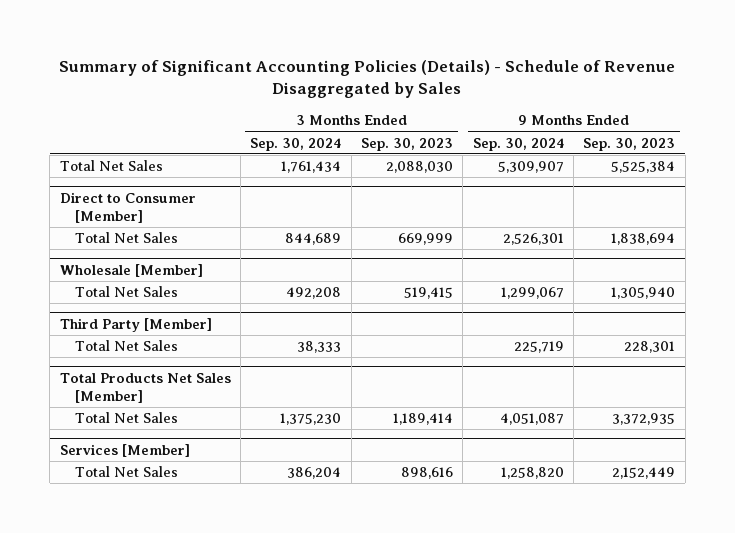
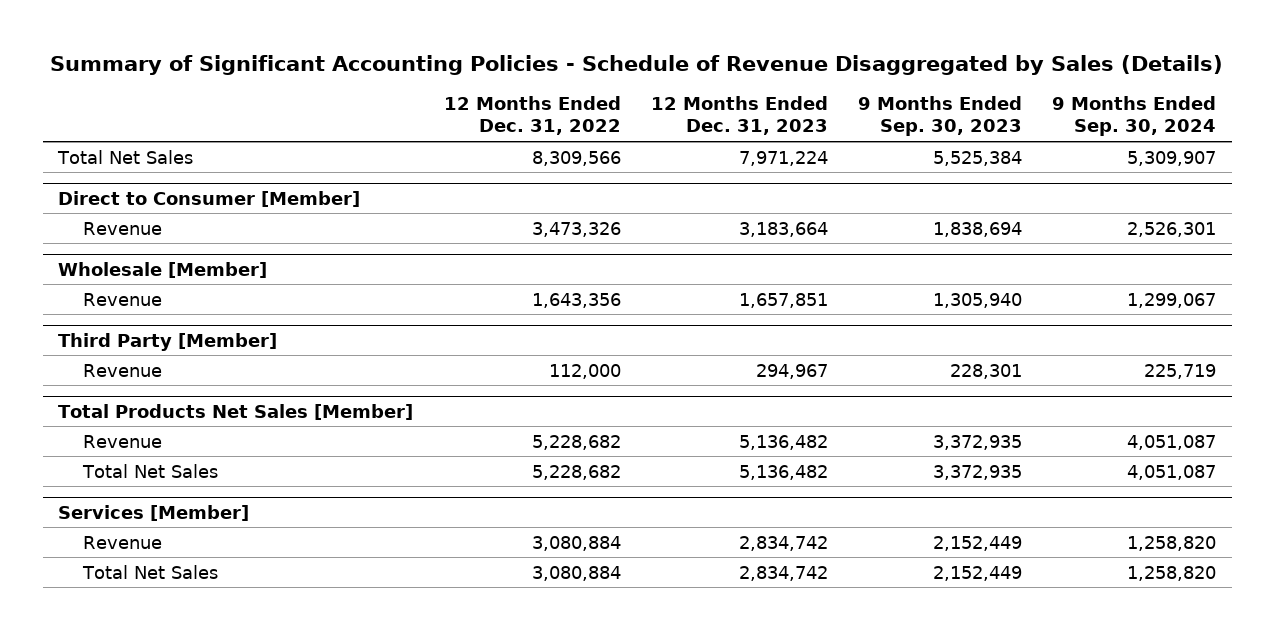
- Summary of Significant Accounting Policies (Details) - Schedule of Revenue Disaggregated by Sales
+ Summary of Significant Accounting Policies - Schedule of Revenue Disaggregated by Sales (Details)
- | 3 Months Ended Sep. 30, 2024 | 3 Months Ended Sep. 30, 2023 | 9 Months Ended Sep. 30, 2024 | 9 Months Ended Sep. 30, 2023
+ | 12 Months Ended Dec. 31, 2022 | 12 Months Ended Dec. 31, 2023 | 9 Months Ended Sep. 30, 2023 | 9 Months Ended Sep. 30, 2024
@ Direct to Consumer [Member]
- Total Net Sales | 844,689 | 669,999 | 2,526,301 | 1,838,694
+ Revenue | 3,473,326 | 3,183,664 | 1,838,694 | 2,526,301
@ Wholesale [Member]
- Total Net Sales | 492,208 | 519,415 | 1,299,067 | 1,305,940
+ Revenue | 1,643,356 | 1,657,851 | 1,305,940 | 1,299,067
@ Third Party [Member]
- Total Net Sales | 38,333 | | 225,719 | 228,301
+ Revenue | 112,000 | 294,967 | 228,301 | 225,719
@ Total Products Net Sales [Member]
+ Revenue | 5,228,682 | 5,136,482 | 3,372,935 | 4,051,087
@ Services [Member]
+ Revenue | 3,080,884 | 2,834,742 | 2,152,449 | 1,258,820

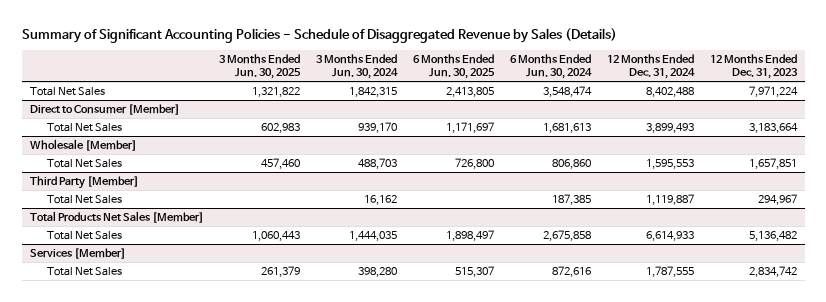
- Summary of Significant Accounting Policies - Schedule of Revenue Disaggregated by Sales (Details)
+ Summary of Significant Accounting Policies - Schedule of Disaggregated Revenue by Sales (Details)
- | 12 Months Ended Dec. 31, 2022 | 12 Months Ended Dec. 31, 2023 | 9 Months Ended Sep. 30, 2023 | 9 Months Ended Sep. 30, 2024
+ | 3 Months Ended Jun. 30, 2025 | 3 Months Ended Jun. 30, 2024 | 6 Months Ended Jun. 30, 2025 | 6 Months Ended Jun. 30, 2024 | 12 Months Ended Dec. 31, 2024 | 12 Months Ended Dec. 31, 2023
@ Direct to Consumer [Member]
- Revenue | 3,473,326 | 3,183,664 | 1,838,694 | 2,526,301
+ Total Net Sales | 602,983 | 939,170 | 1,171,697 | 1,681,613 | 3,899,493 | 3,183,664
@ Wholesale [Member]
- Revenue | 1,643,356 | 1,657,851 | 1,305,940 | 1,299,067
+ Total Net Sales | 457,460 | 488,703 | 726,800 | 806,860 | 1,595,553 | 1,657,851
@ Third Party [Member]
- Revenue | 112,000 | 294,967 | 228,301 | 225,719
+ Total Net Sales | | 16,162 | | 187,385 | 1,119,887 | 294,967
@ Total Products Net Sales [Member]
- Revenue | 5,228,682 | 5,136,482 | 3,372,935 | 4,051,087
@ Services [Member]
- Revenue | 3,080,884 | 2,834,742 | 2,152,449 | 1,258,820

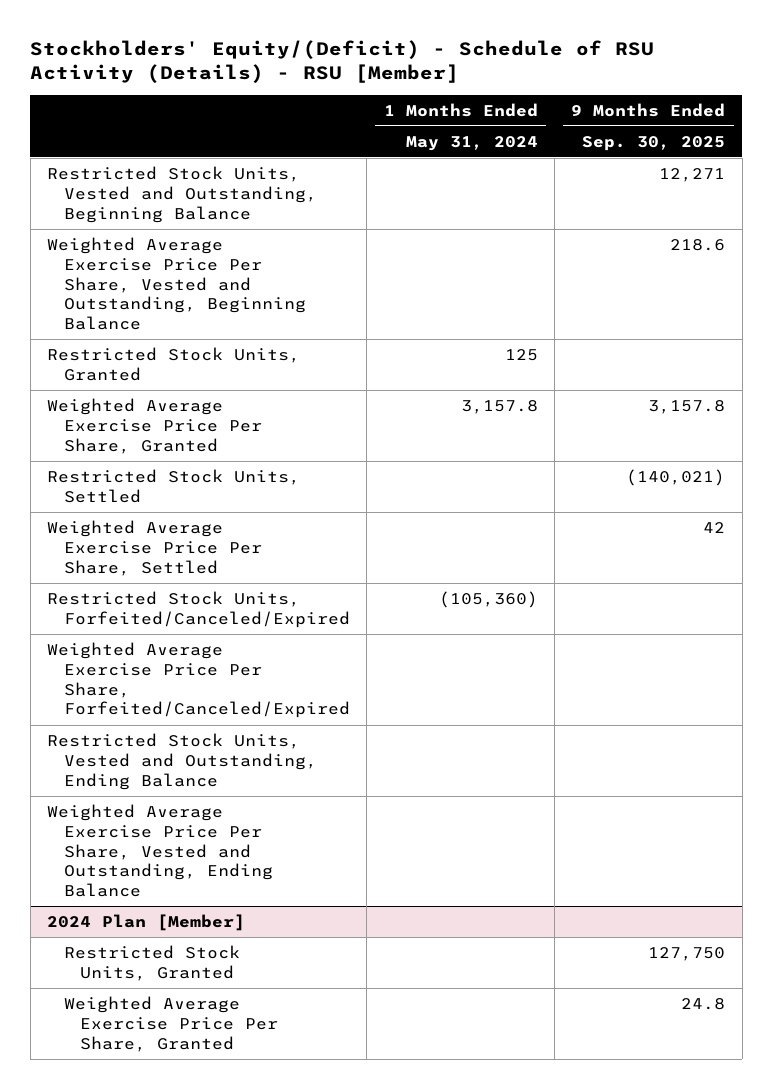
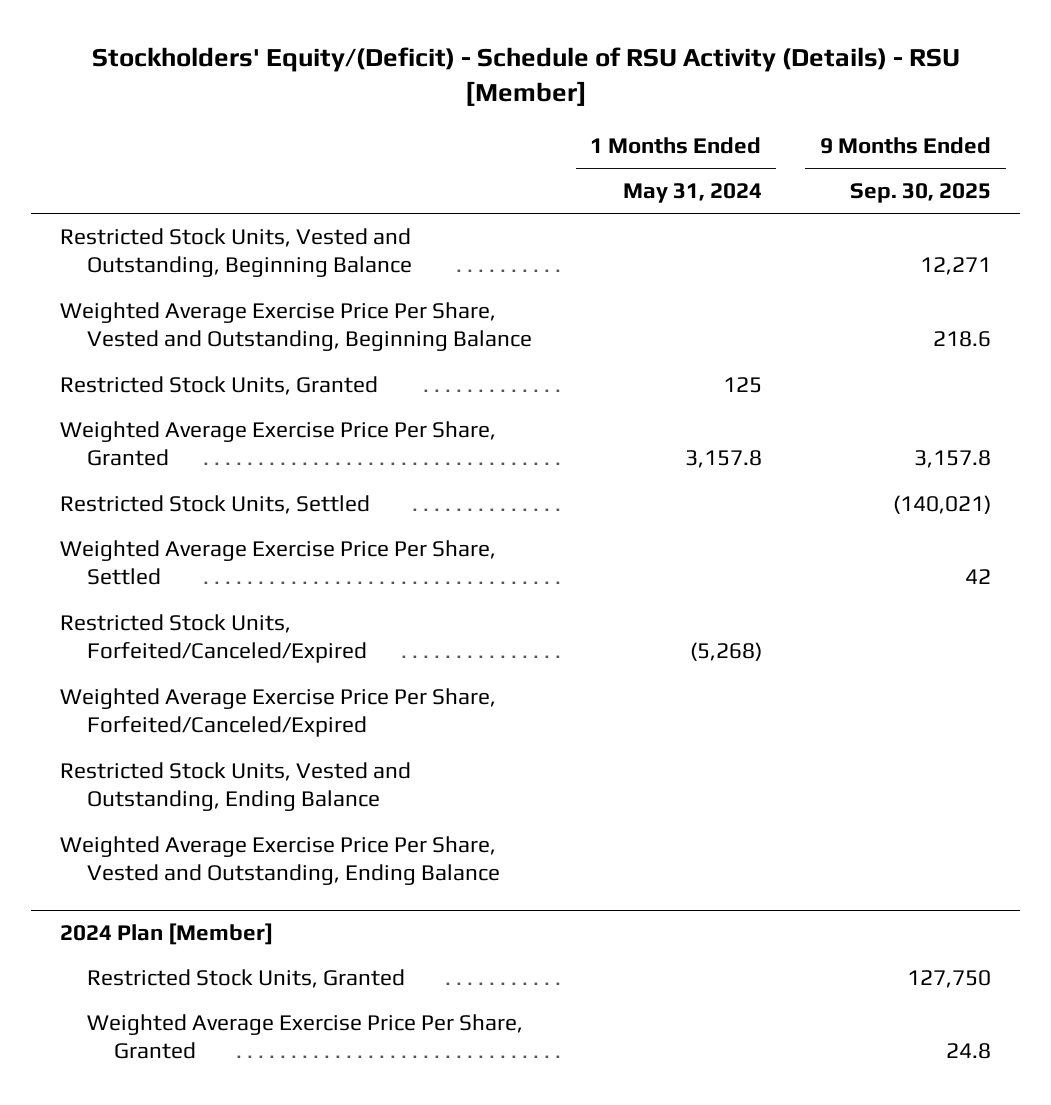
- Restricted Stock Units, Forfeited/Canceled/Expired | (105,360) |
+ Restricted Stock Units, Forfeited/Canceled/Expired | (5,268) |

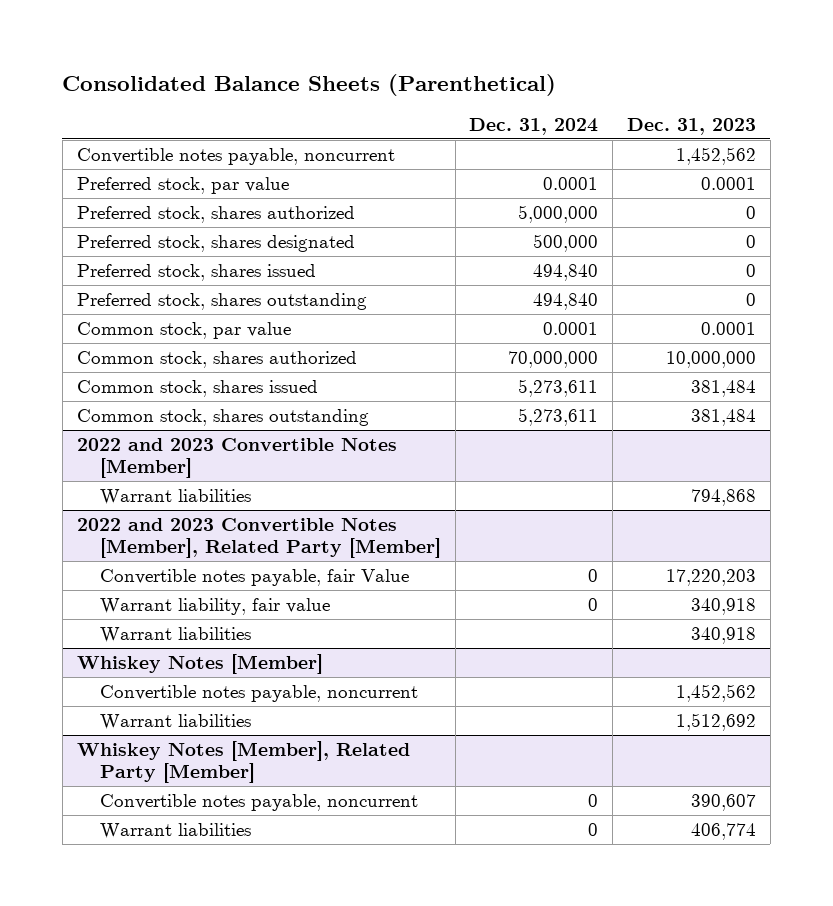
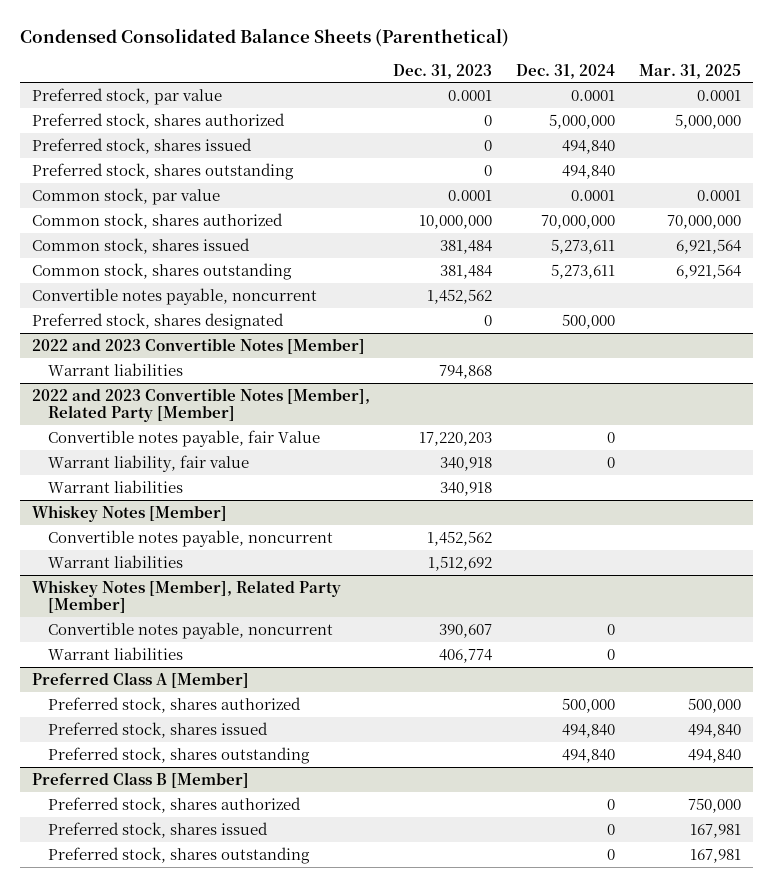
- Consolidated Balance Sheets (Parenthetical)
+ Condensed Consolidated Balance Sheets (Parenthetical)
- | Dec. 31, 2024 | Dec. 31, 2023
+ | Dec. 31, 2023 | Dec. 31, 2024 | Mar. 31, 2025
moved down: Convertible notes payable, noncurrent | 1,452,562 | |
moved down: Preferred stock, shares designated | 0 | 500,000 |
+ Preferred Class A [Member]
+ Preferred stock, shares authorized | | 500,000 | 500,000
+ Preferred stock, shares issued | | 494,840 | 494,840
+ Preferred stock, shares outstanding | | 494,840 | 494,840
+ Preferred Class B [Member]
+ Preferred stock, shares authorized | | 0 | 750,000
+ Preferred stock, shares issued | | 0 | 167,981
+ Preferred stock, shares outstanding | | 0 | 167,981

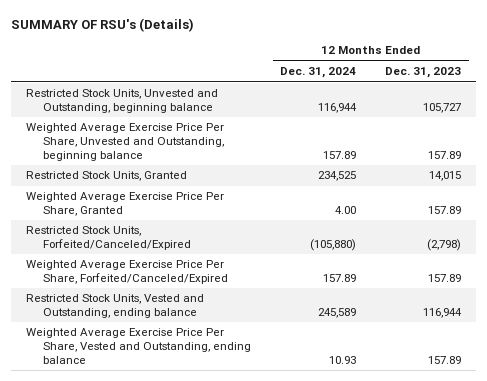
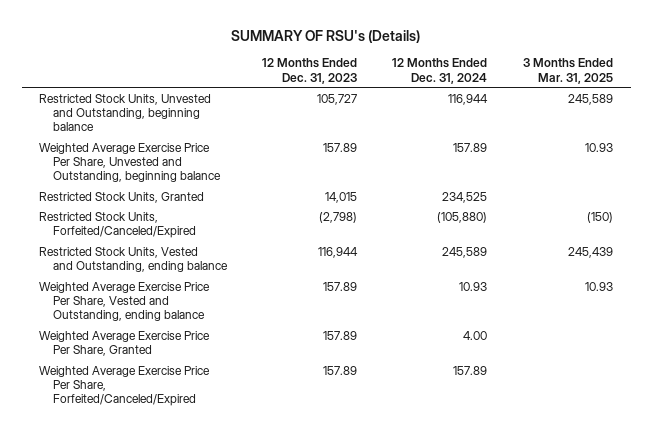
- | 12 Months Ended Dec. 31, 2024 | 12 Months Ended Dec. 31, 2023
+ | 12 Months Ended Dec. 31, 2023 | 12 Months Ended Dec. 31, 2024 | 3 Months Ended Mar. 31, 2025
moved down: Weighted Average Exercise Price Per Share, Granted | 157.89 | 4.00 |
moved down: Weighted Average Exercise Price Per Share, Forfeited/Canceled/Expired | 157.89 | 157.89 |

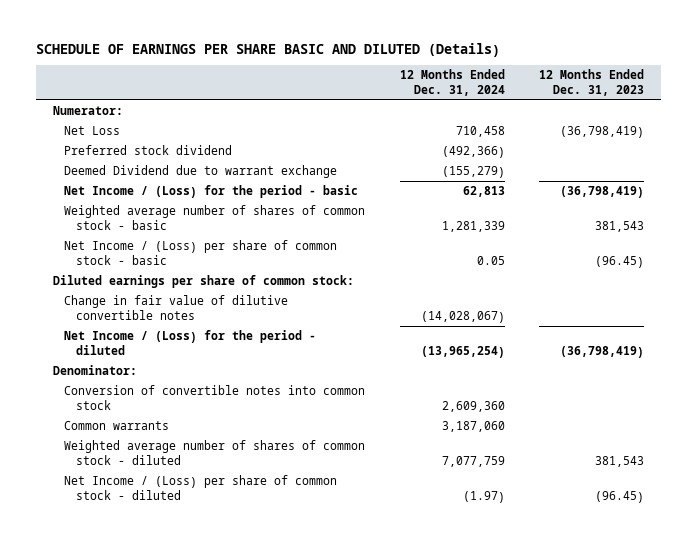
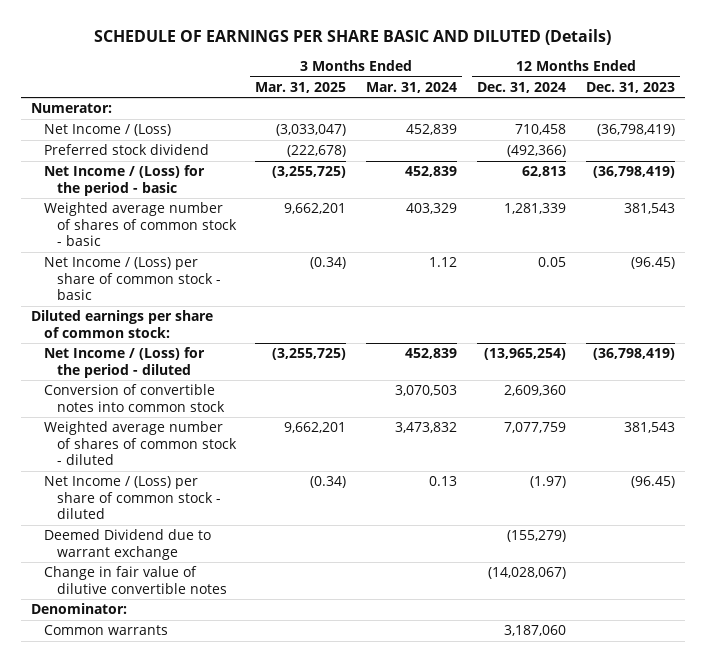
- | 12 Months Ended Dec. 31, 2024 | 12 Months Ended Dec. 31, 2023
+ | 3 Months Ended Mar. 31, 2025 | 3 Months Ended Mar. 31, 2024 | 12 Months Ended Dec. 31, 2024 | 12 Months Ended Dec. 31, 2023
- Net Loss | 710,458 | (36,798,419)
+ Net Income / (Loss) | (3,033,047) | 452,839 | 710,458 | (36,798,419)
moved down: Deemed Dividend due to warrant exchange | | | (155,279) |
moved down: Change in fair value of dilutive convertible notes | | | (14,028,067) |
moved down: Denominator:
moved down: Common warrants | | | 3,187,060 |

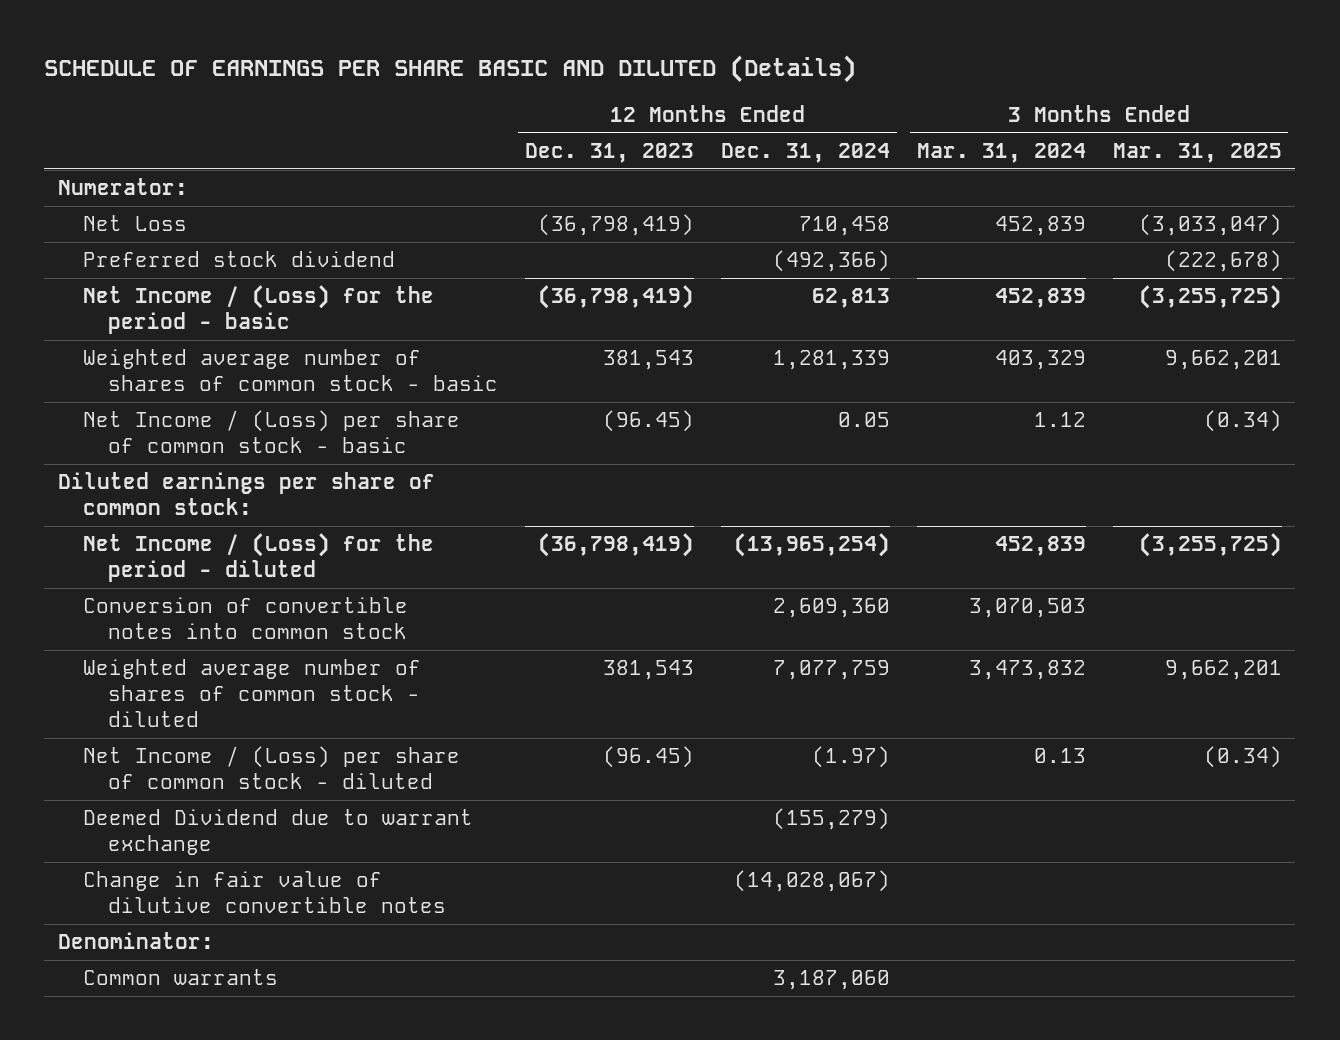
- | 3 Months Ended Mar. 31, 2025 | 3 Months Ended Mar. 31, 2024 | 12 Months Ended Dec. 31, 2024 | 12 Months Ended Dec. 31, 2023
+ | 12 Months Ended Dec. 31, 2023 | 12 Months Ended Dec. 31, 2024 | 3 Months Ended Mar. 31, 2024 | 3 Months Ended Mar. 31, 2025
- Net Income / (Loss) | (3,033,047) | 452,839 | 710,458 | (36,798,419)
+ Net Loss | (36,798,419) | 710,458 | 452,839 | (3,033,047)

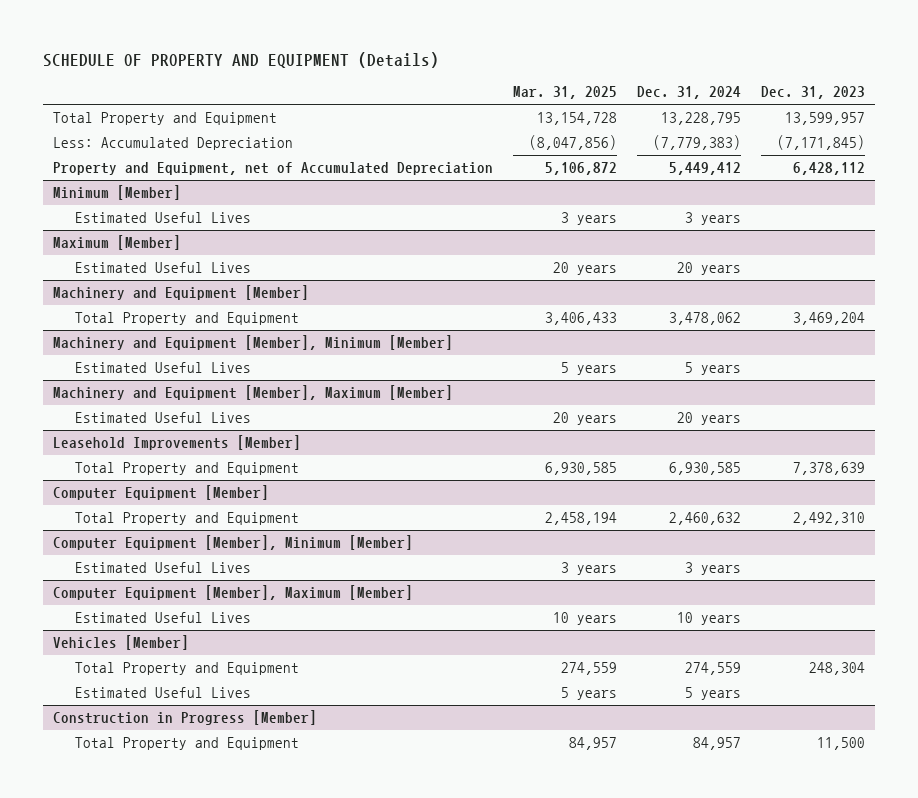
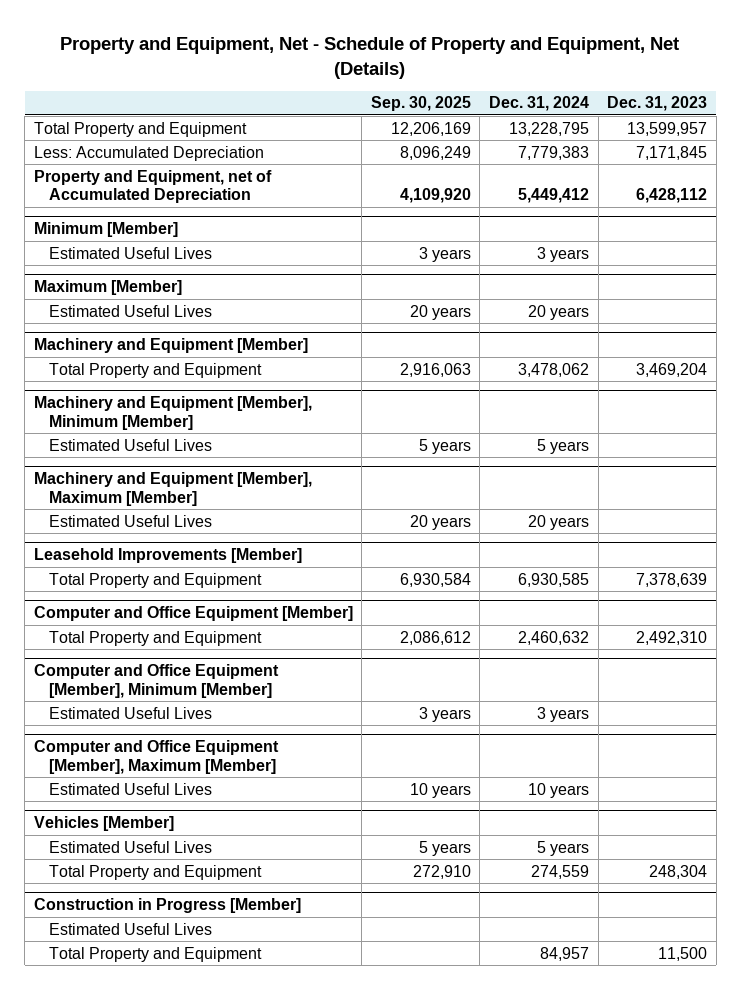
- SCHEDULE OF PROPERTY AND EQUIPMENT (Details)
+ Property and Equipment, Net - Schedule of Property and Equipment, Net (Details)
- | Mar. 31, 2025 | Dec. 31, 2024 | Dec. 31, 2023
+ | Sep. 30, 2025 | Dec. 31, 2024 | Dec. 31, 2023
- Less: Accumulated Depreciation | (8,047,856) | (7,779,383) | (7,171,845)
+ Less: Accumulated Depreciation | 8,096,249 | 7,779,383 | 7,171,845
- Computer Equipment [Member]
+ Computer and Office Equipment [Member]
- Computer Equipment [Member], Minimum [Member]
+ Computer and Office Equipment [Member], Minimum [Member]
- Computer Equipment [Member], Maximum [Member]
+ Computer and Office Equipment [Member], Maximum [Member]
@ Vehicles [Member]
moved down: Total Property and Equipment | 272,910 | 274,559 | 248,304
@ Construction in Progress [Member]
+ Estimated Useful Lives

